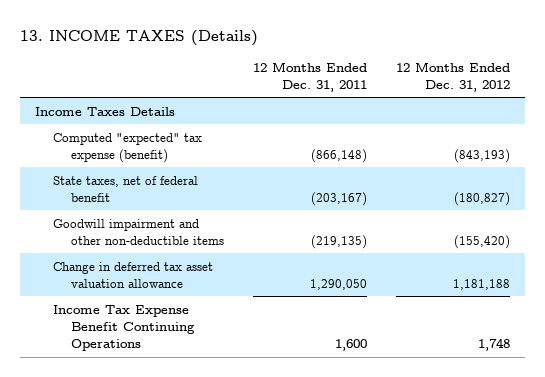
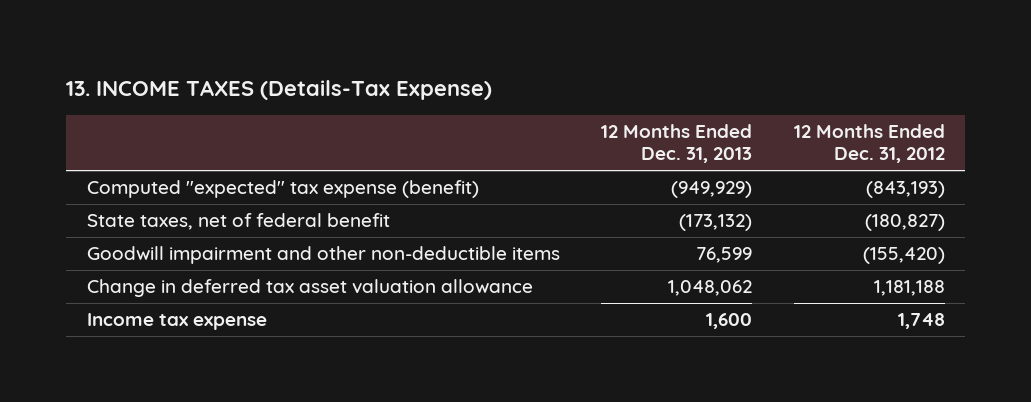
- 13. INCOME TAXES (Details)
+ 13. INCOME TAXES (Details-Tax Expense)
- | 12 Months Ended Dec. 31, 2011 | 12 Months Ended Dec. 31, 2012
+ | 12 Months Ended Dec. 31, 2013 | 12 Months Ended Dec. 31, 2012
- Income Taxes Details
- Income Tax Expense Benefit Continuing Operations | 1,600 | 1,748
+ Income tax expense | 1,600 | 1,748

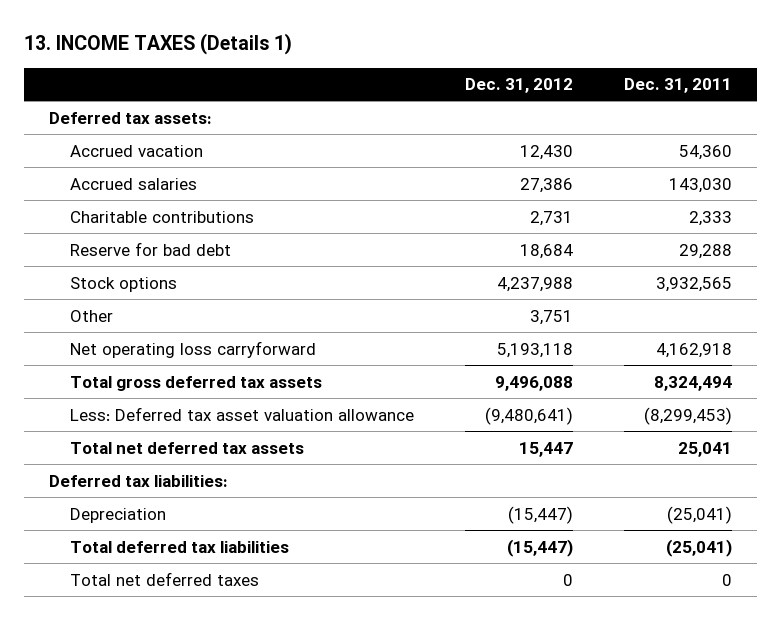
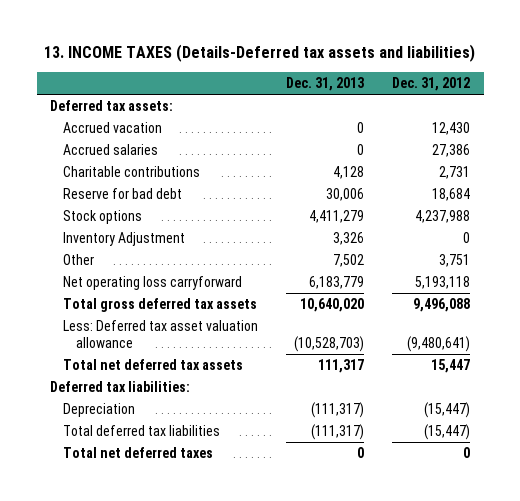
- 13. INCOME TAXES (Details 1)
+ 13. INCOME TAXES (Details-Deferred tax assets and liabilities)
- | Dec. 31, 2012 | Dec. 31, 2011
+ | Dec. 31, 2013 | Dec. 31, 2012
+ Inventory Adjustment | 3,326 | 0

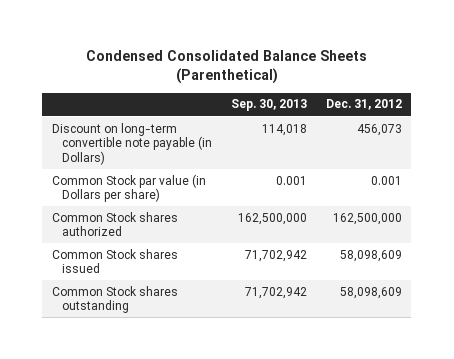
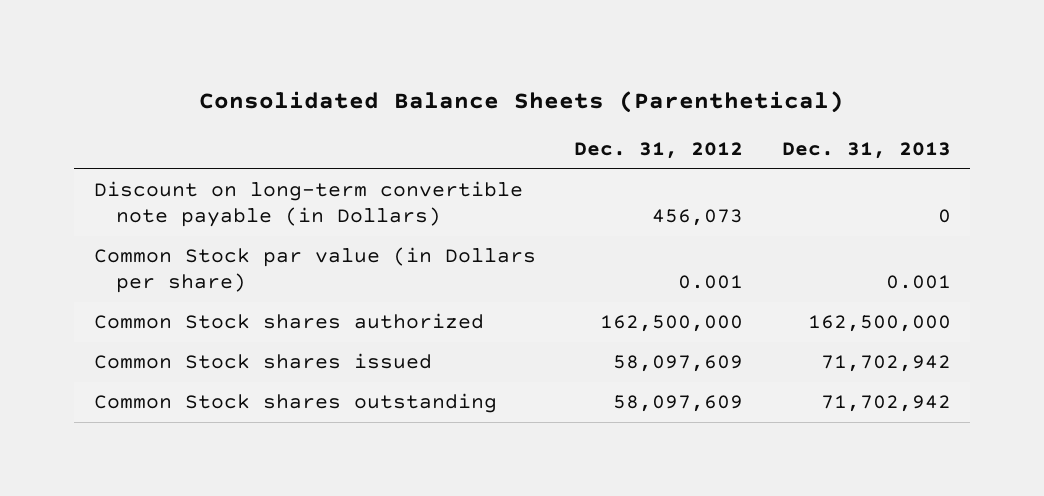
- Condensed Consolidated Balance Sheets (Parenthetical)
+ Consolidated Balance Sheets (Parenthetical)
- | Sep. 30, 2013 | Dec. 31, 2012
+ | Dec. 31, 2012 | Dec. 31, 2013
- Common Stock shares issued | 71,702,942 | 58,098,609
- Common Stock shares outstanding | 71,702,942 | 58,098,609
+ Common Stock shares issued | 58,097,609 | 71,702,942
+ Common Stock shares outstanding | 58,097,609 | 71,702,942

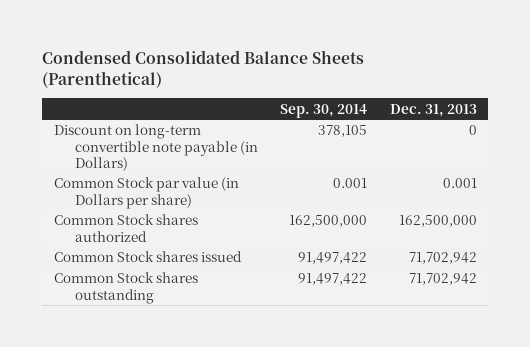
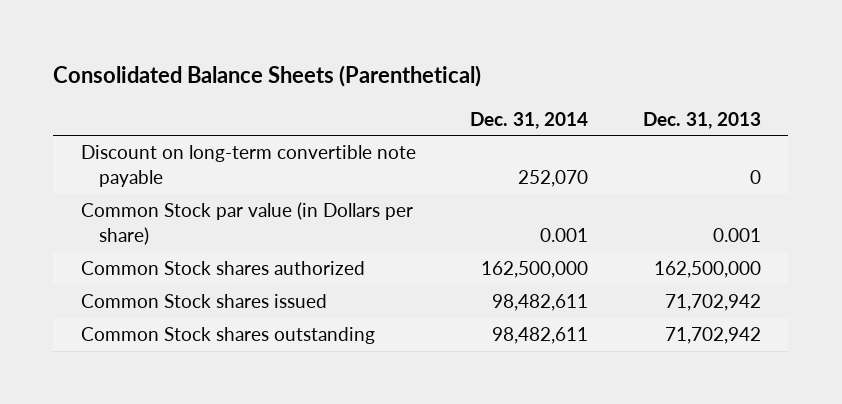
- Condensed Consolidated Balance Sheets (Parenthetical)
+ Consolidated Balance Sheets (Parenthetical)
- | Sep. 30, 2014 | Dec. 31, 2013
+ | Dec. 31, 2014 | Dec. 31, 2013
- Discount on long-term convertible note payable (in Dollars) | 378,105 | 0
+ Discount on long-term convertible note payable | 252,070 | 0

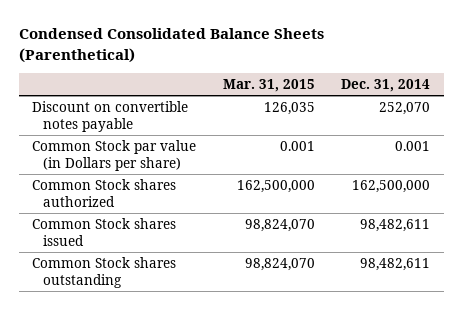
- Consolidated Balance Sheets (Parenthetical)
+ Condensed Consolidated Balance Sheets (Parenthetical)
- | Dec. 31, 2014 | Dec. 31, 2013
+ | Mar. 31, 2015 | Dec. 31, 2014
- Discount on long-term convertible note payable | 252,070 | 0
+ Discount on convertible notes payable | 126,035 | 252,070

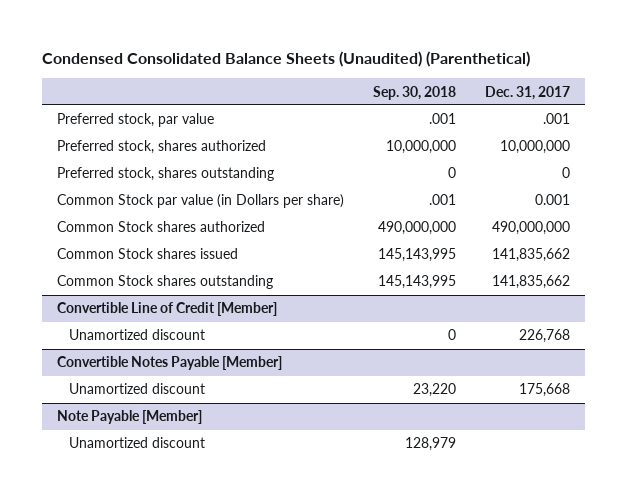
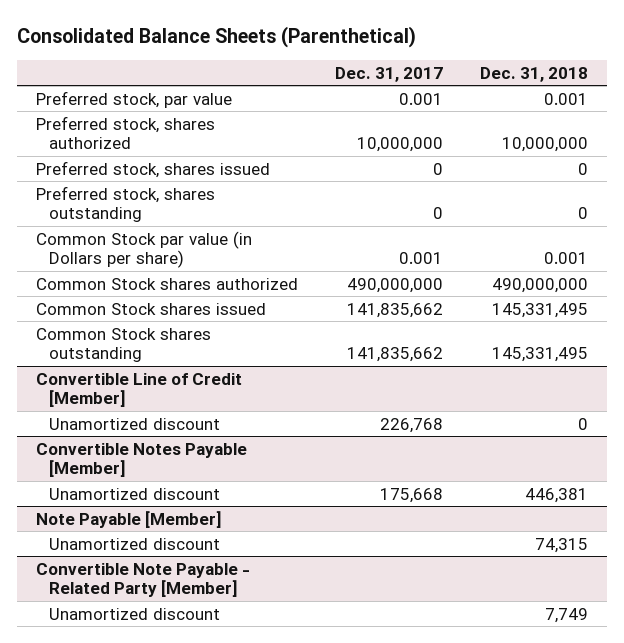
- Condensed Consolidated Balance Sheets (Unaudited) (Parenthetical)
+ Consolidated Balance Sheets (Parenthetical)
- | Sep. 30, 2018 | Dec. 31, 2017
+ | Dec. 31, 2017 | Dec. 31, 2018
- Preferred stock, par value | .001 | .001
+ Preferred stock, par value | 0.001 | 0.001
+ Preferred stock, shares issued | 0 | 0
+ Convertible Note Payable - Related Party [Member]
+ Unamortized discount | | 7,749

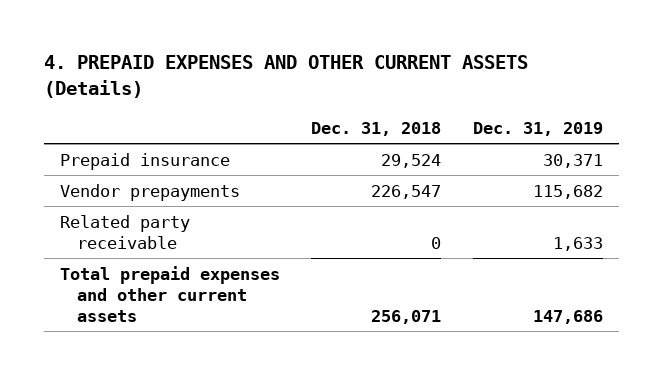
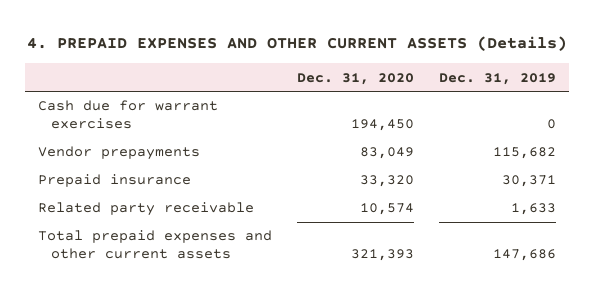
- | Dec. 31, 2018 | Dec. 31, 2019
+ | Dec. 31, 2020 | Dec. 31, 2019
+ Cash due for warrant exercises | 194,450 | 0
moved down: Prepaid insurance | 33,320 | 30,371

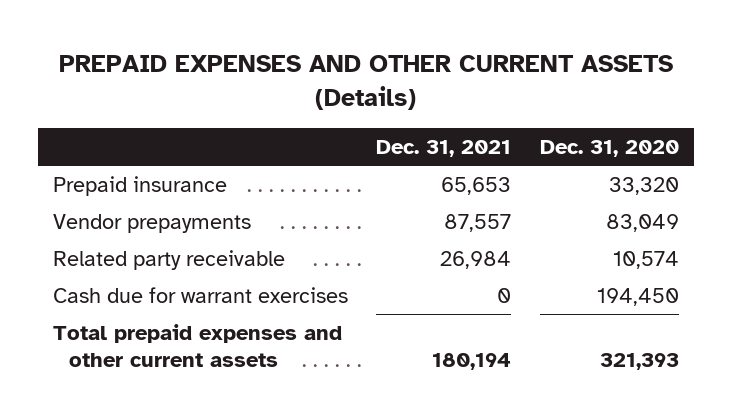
- 4. PREPAID EXPENSES AND OTHER CURRENT ASSETS (Details)
+ PREPAID EXPENSES AND OTHER CURRENT ASSETS (Details)
- | Dec. 31, 2020 | Dec. 31, 2019
+ | Dec. 31, 2021 | Dec. 31, 2020
moved down: Vendor prepayments | 87,557 | 83,049
moved down: Cash due for warrant exercises | 0 | 194,450

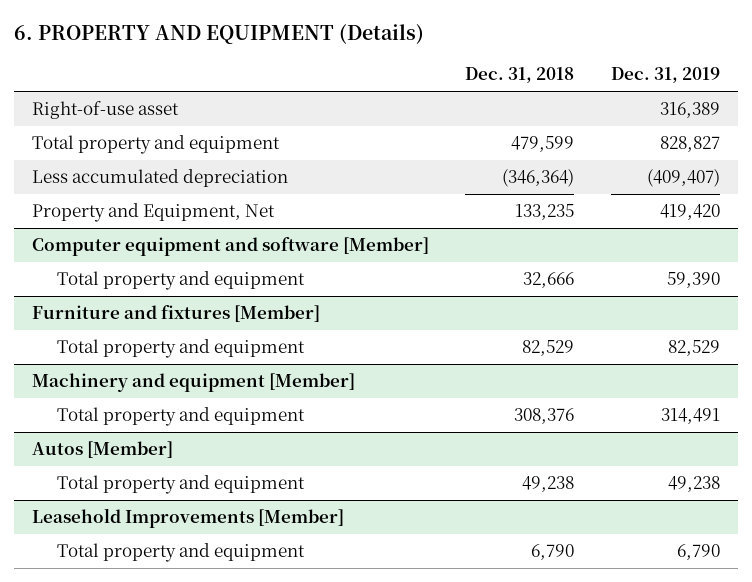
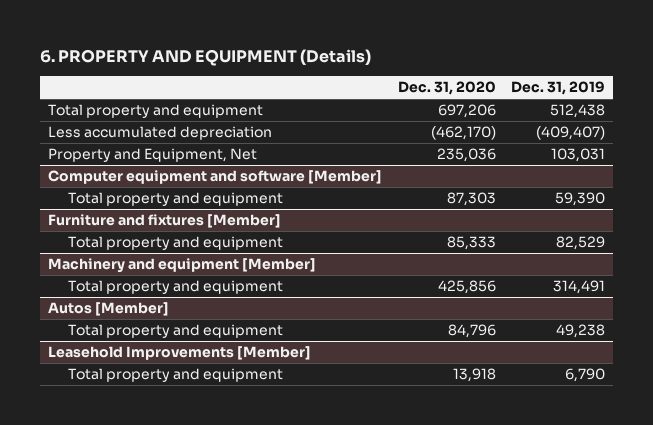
- | Dec. 31, 2018 | Dec. 31, 2019
+ | Dec. 31, 2020 | Dec. 31, 2019
- Right-of-use asset | | 316,389
- Total property and equipment | 479,599 | 828,827
+ Total property and equipment | 697,206 | 512,438
- Property and Equipment, Net | 133,235 | 419,420
+ Property and Equipment, Net | 235,036 | 103,031

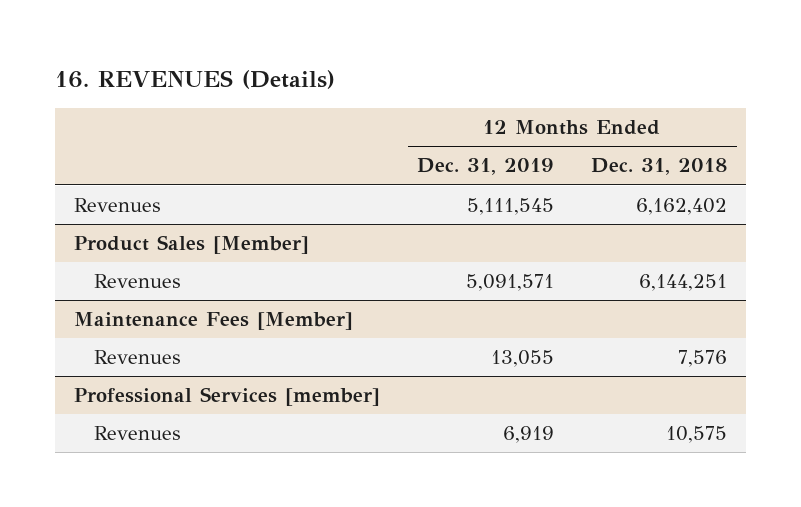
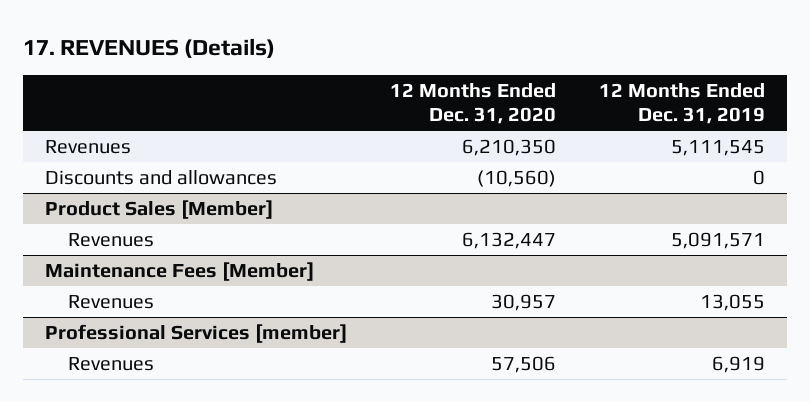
- 16. REVENUES (Details)
+ 17. REVENUES (Details)
- | 12 Months Ended Dec. 31, 2019 | 12 Months Ended Dec. 31, 2018
+ | 12 Months Ended Dec. 31, 2020 | 12 Months Ended Dec. 31, 2019
+ Discounts and allowances | (10,560) | 0

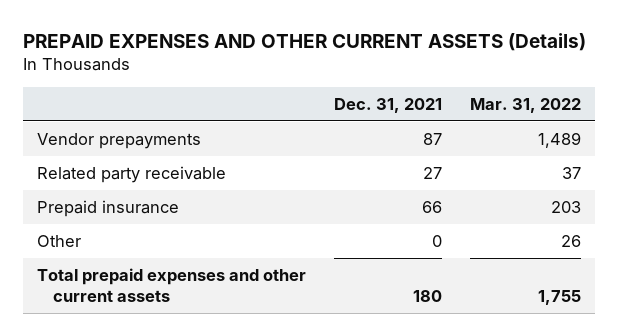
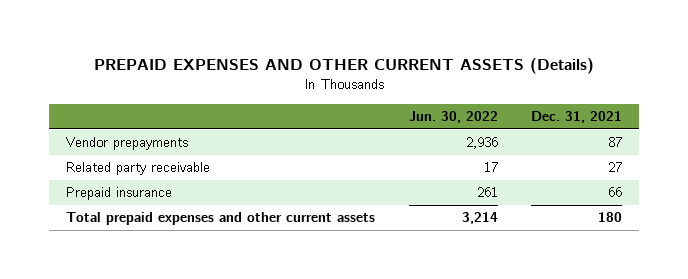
- | Dec. 31, 2021 | Mar. 31, 2022
+ | Jun. 30, 2022 | Dec. 31, 2021
- Other | 0 | 26

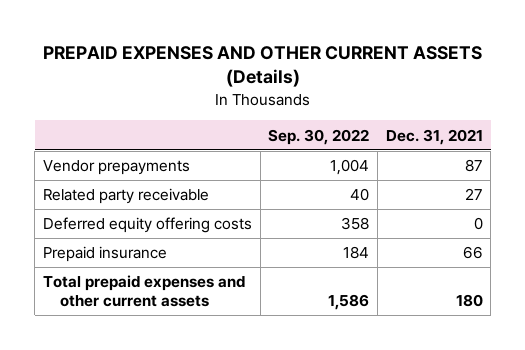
- | Jun. 30, 2022 | Dec. 31, 2021
+ | Sep. 30, 2022 | Dec. 31, 2021
+ Deferred equity offering costs | 358 | 0

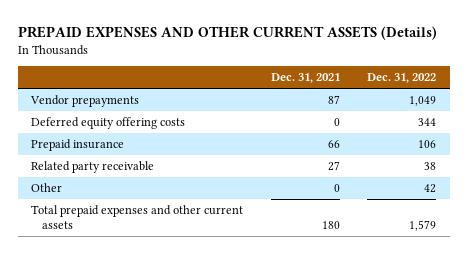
- | Sep. 30, 2022 | Dec. 31, 2021
+ | Dec. 31, 2021 | Dec. 31, 2022
moved down: Related party receivable | 27 | 38
+ Other | 0 | 42

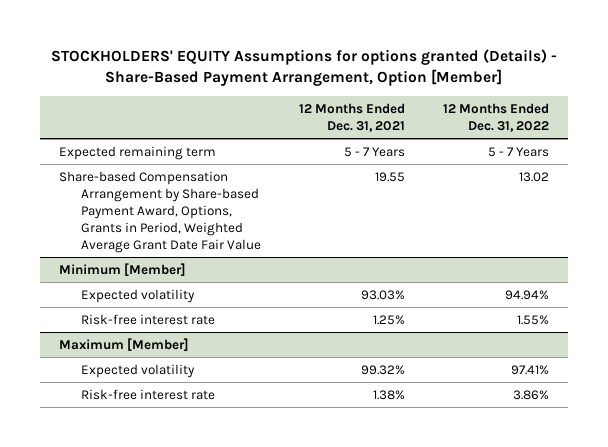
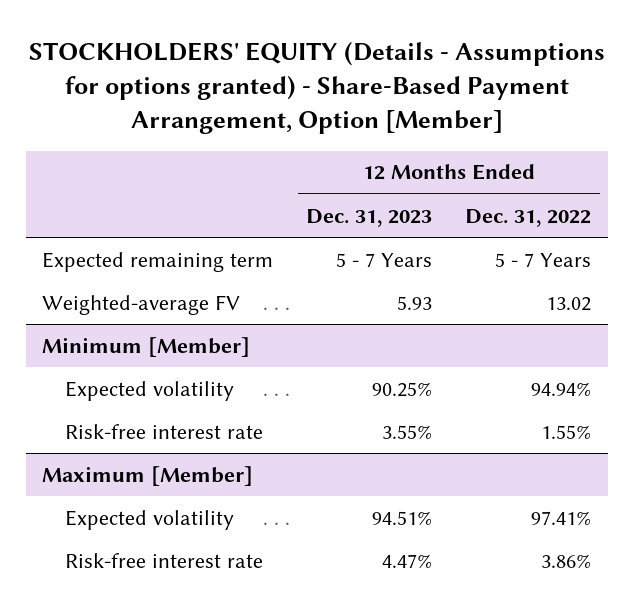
- STOCKHOLDERS' EQUITY Assumptions for options granted (Details) - Share-Based Payment Arrangement, Option [Member]
+ STOCKHOLDERS' EQUITY (Details - Assumptions for options granted) - Share-Based Payment Arrangement, Option [Member]
- | 12 Months Ended Dec. 31, 2021 | 12 Months Ended Dec. 31, 2022
+ | 12 Months Ended Dec. 31, 2023 | 12 Months Ended Dec. 31, 2022
- Share-based Compensation Arrangement by Share-based Payment Award, Options, Grants in Period, Weighted Average Grant Date Fair Value | 19.55 | 13.02
+ Weighted-average FV | 5.93 | 13.02

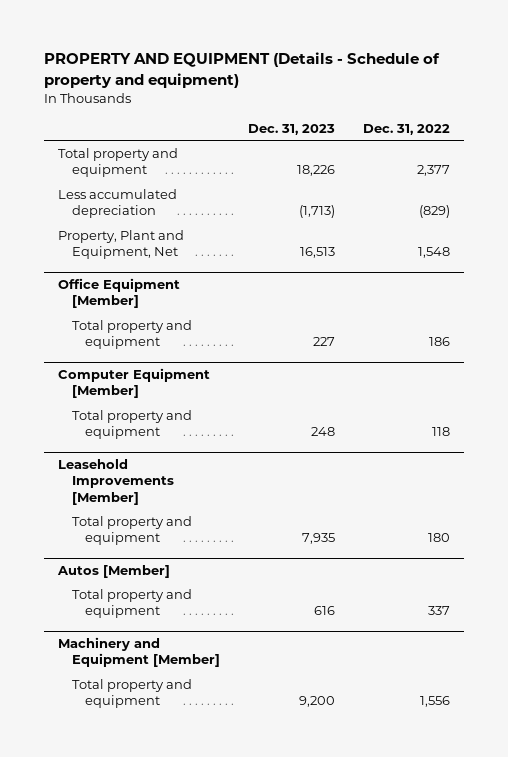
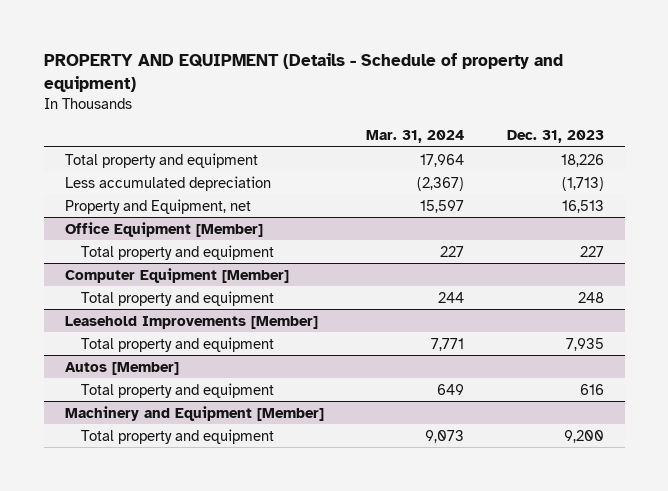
- | Dec. 31, 2023 | Dec. 31, 2022
+ | Mar. 31, 2024 | Dec. 31, 2023
- Property, Plant and Equipment, Net | 16,513 | 1,548
+ Property and Equipment, net | 15,597 | 16,513

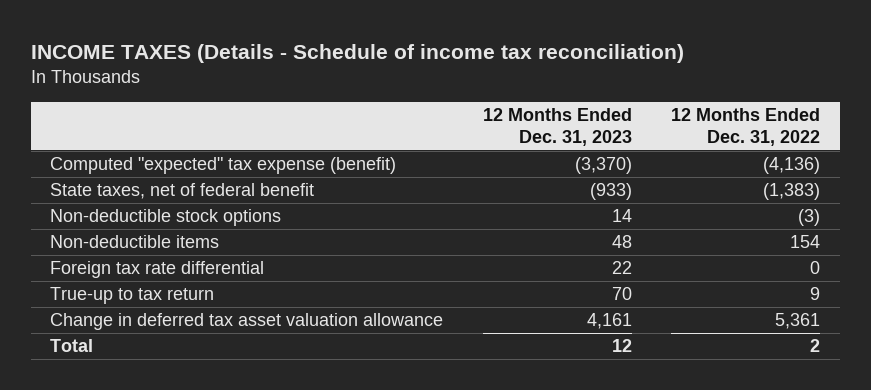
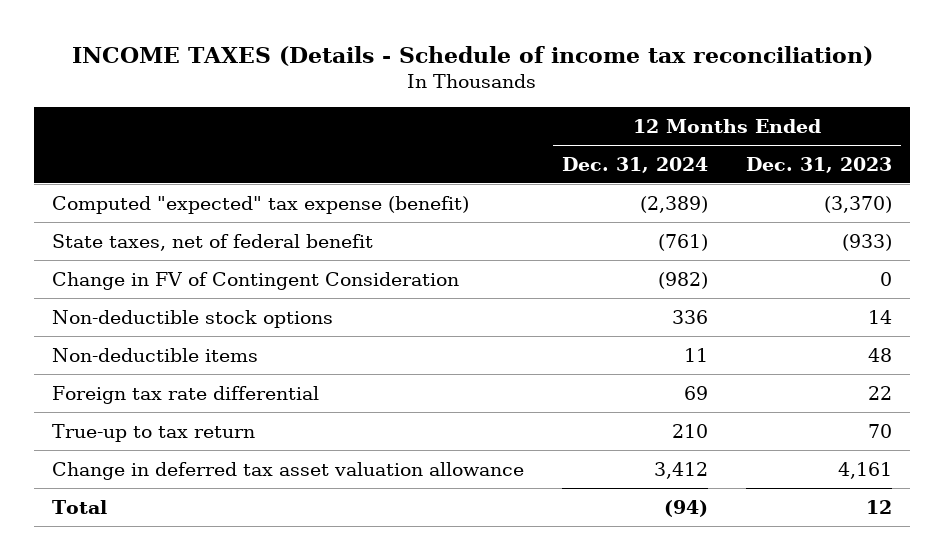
- | 12 Months Ended Dec. 31, 2023 | 12 Months Ended Dec. 31, 2022
+ | 12 Months Ended Dec. 31, 2024 | 12 Months Ended Dec. 31, 2023
+ Change in FV of Contingent Consideration | (982) | 0

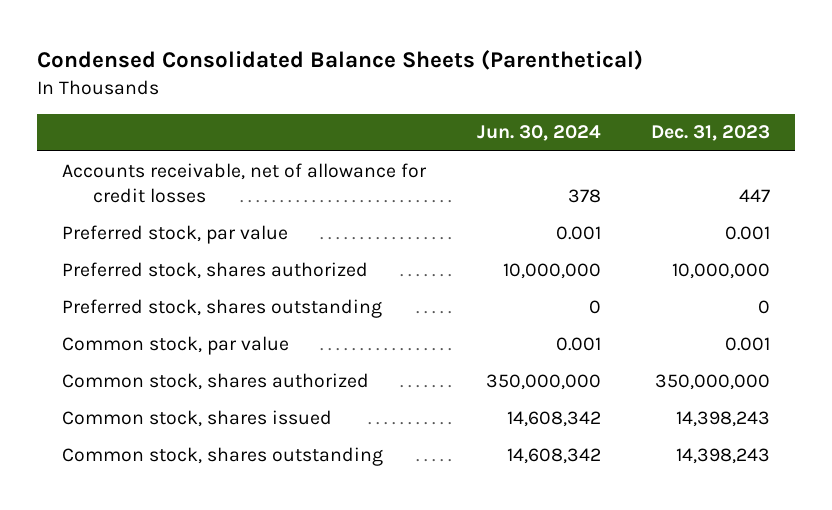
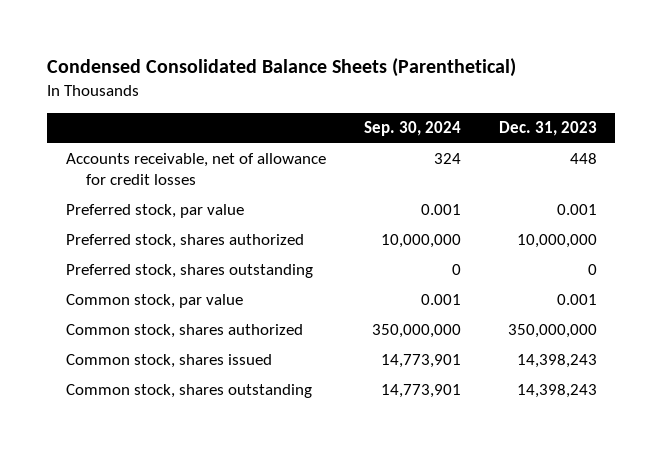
- | Jun. 30, 2024 | Dec. 31, 2023
+ | Sep. 30, 2024 | Dec. 31, 2023
- Accounts receivable, net of allowance for credit losses | 378 | 447
+ Accounts receivable, net of allowance for credit losses | 324 | 448

